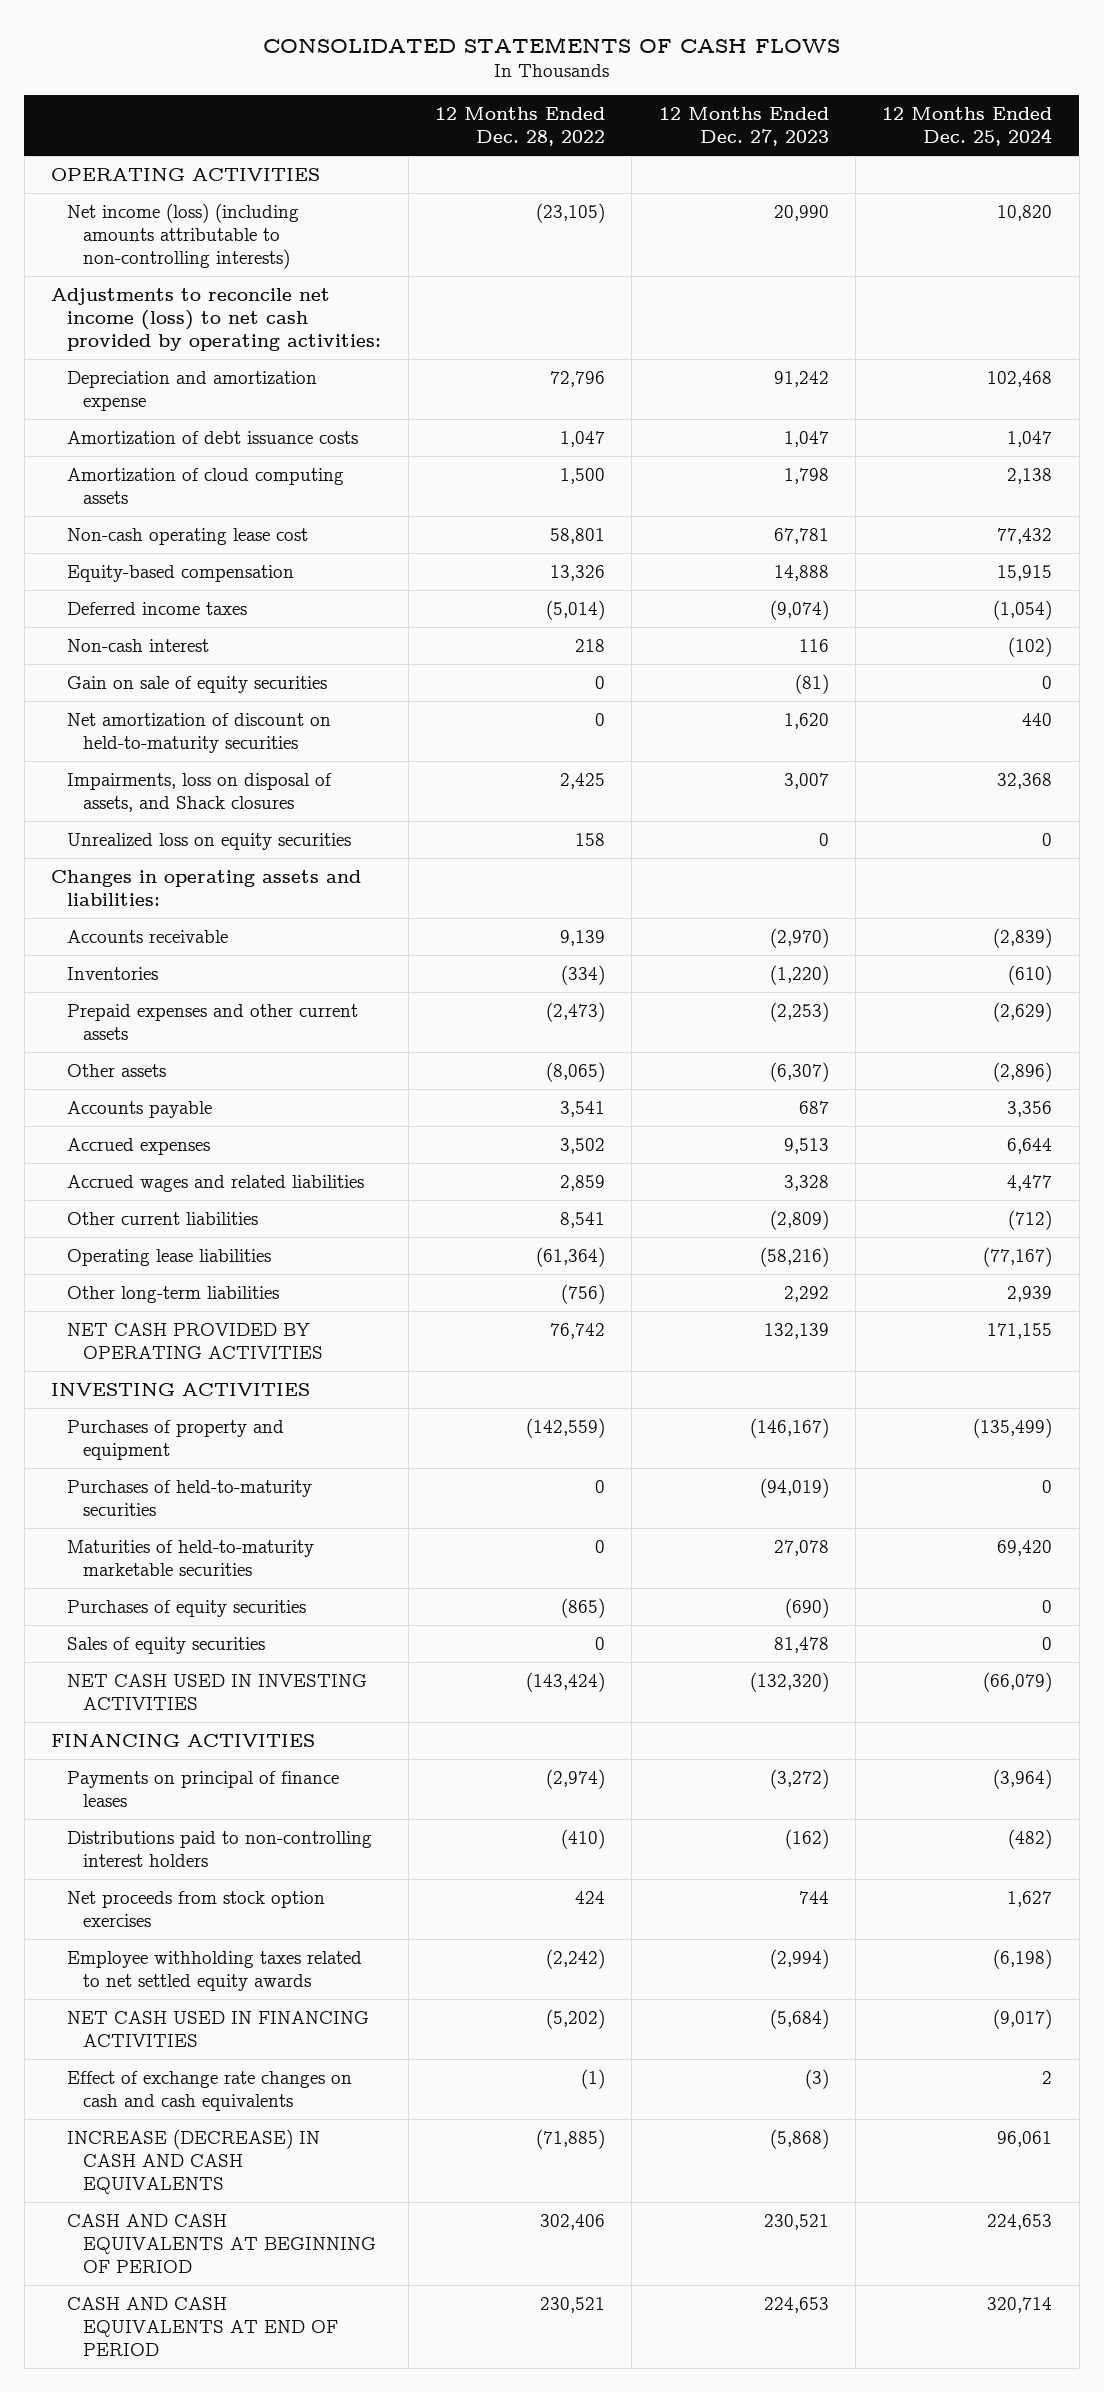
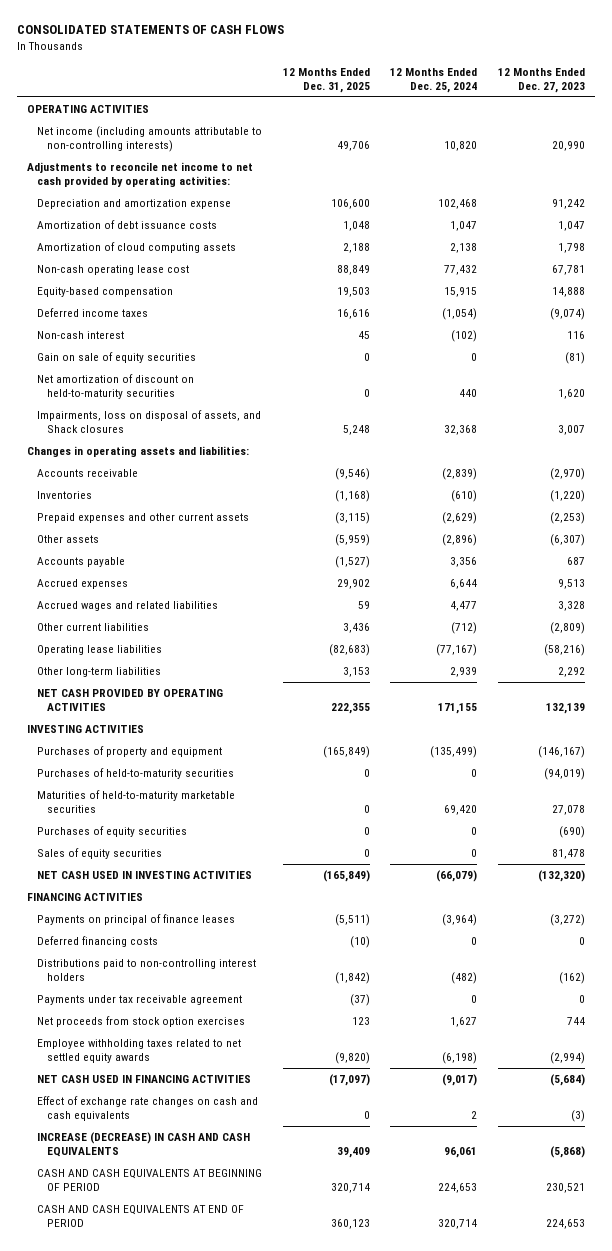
- | 12 Months Ended Dec. 28, 2022 | 12 Months Ended Dec. 27, 2023 | 12 Months Ended Dec. 25, 2024
+ | 12 Months Ended Dec. 31, 2025 | 12 Months Ended Dec. 25, 2024 | 12 Months Ended Dec. 27, 2023
- Net income (loss) (including amounts attributable to non-controlling interests) | (23,105) | 20,990 | 10,820
- Adjustments to reconcile net income (loss) to net cash provided by operating activities:
+ Net income (including amounts attributable to non-controlling interests) | 49,706 | 10,820 | 20,990
+ Adjustments to reconcile net income to net cash provided by operating activities:
- Unrealized loss on equity securities | 158 | 0 | 0
+ Deferred financing costs | (10) | 0 | 0
+ Payments under tax receivable agreement | (37) | 0 | 0

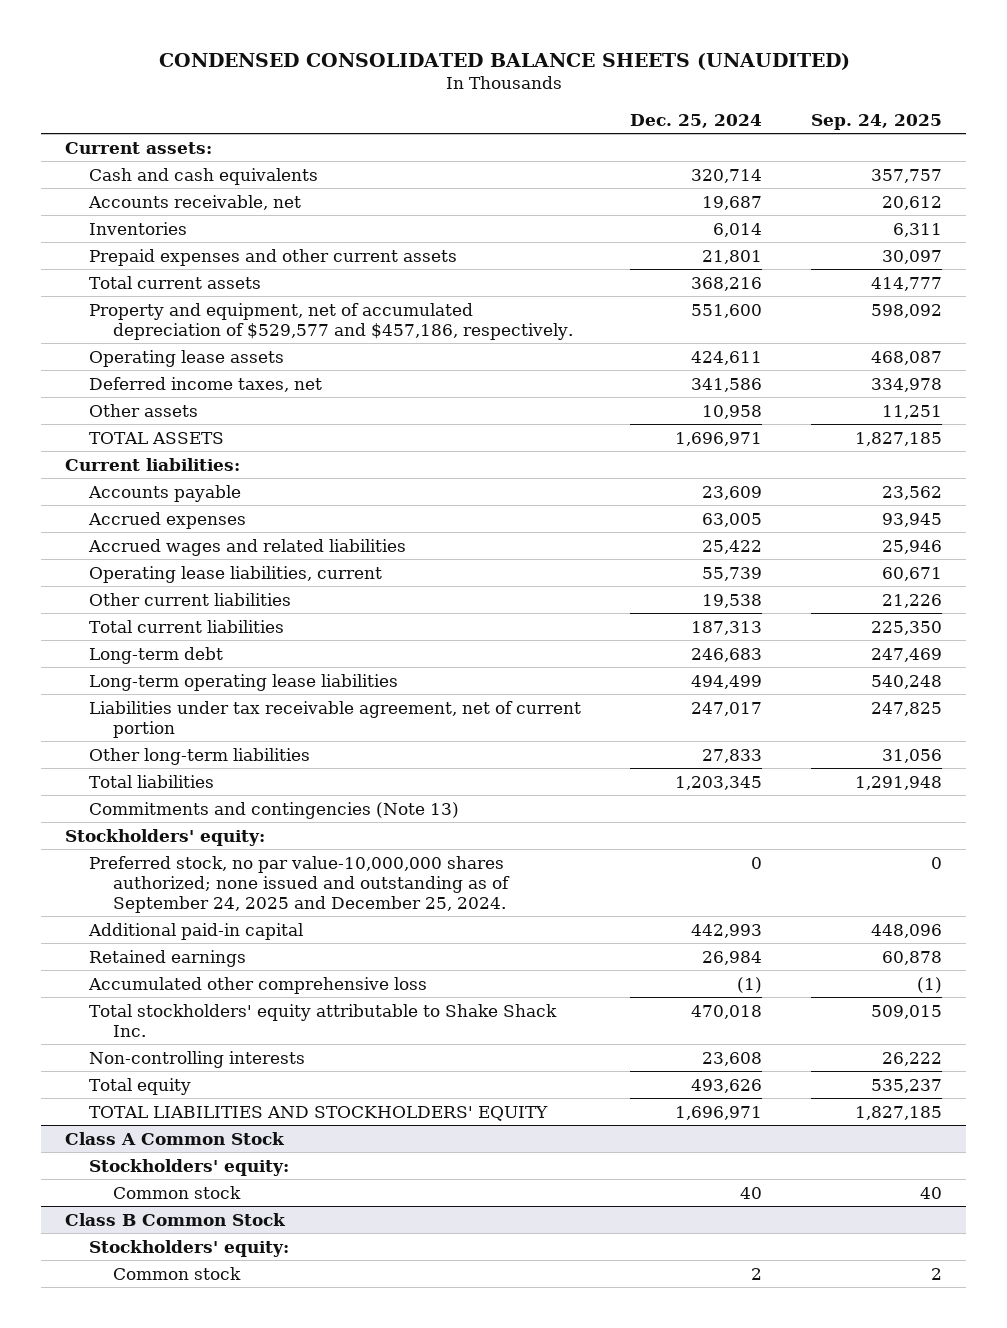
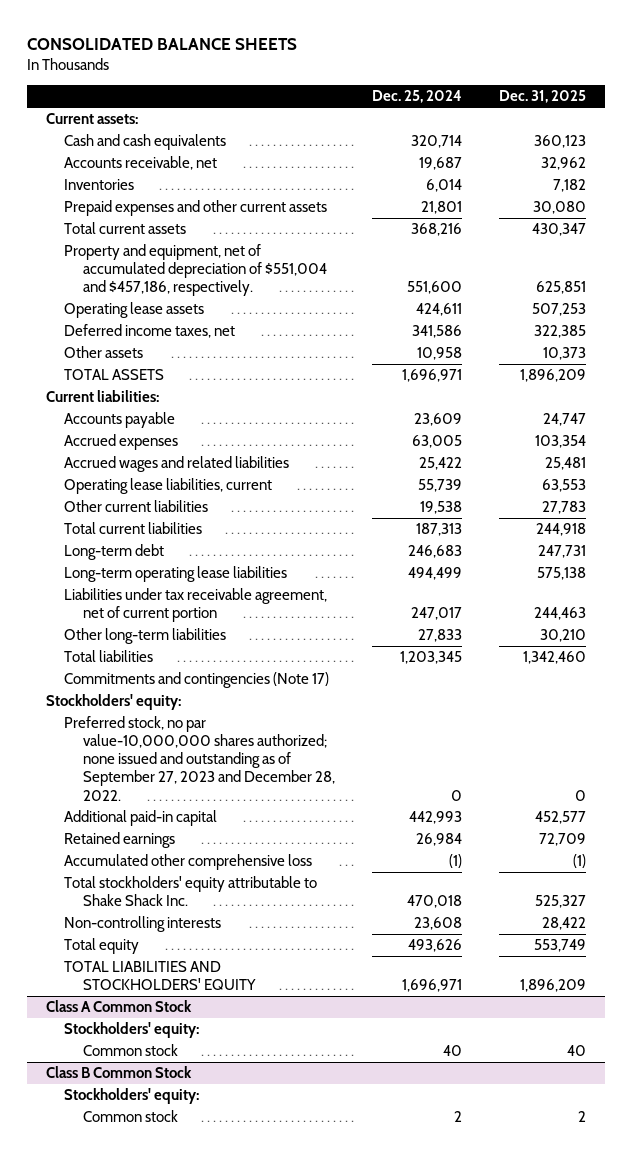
- CONDENSED CONSOLIDATED BALANCE SHEETS (UNAUDITED)
+ CONSOLIDATED BALANCE SHEETS
- | Dec. 25, 2024 | Sep. 24, 2025
+ | Dec. 25, 2024 | Dec. 31, 2025
- Property and equipment, net of accumulated depreciation of $529,577 and $457,186, respectively. | 551,600 | 598,092
+ Property and equipment, net of accumulated depreciation of $551,004 and $457,186, respectively. | 551,600 | 625,851
- Commitments and contingencies (Note 13)
+ Commitments and contingencies (Note 17)
- Preferred stock, no par value-10,000,000 shares authorized; none issued and outstanding as of September 24, 2025 and December 25, 2024. | 0 | 0
+ Preferred stock, no par value-10,000,000 shares authorized; none issued and outstanding as of September 27, 2023 and December 28, 2022. | 0 | 0

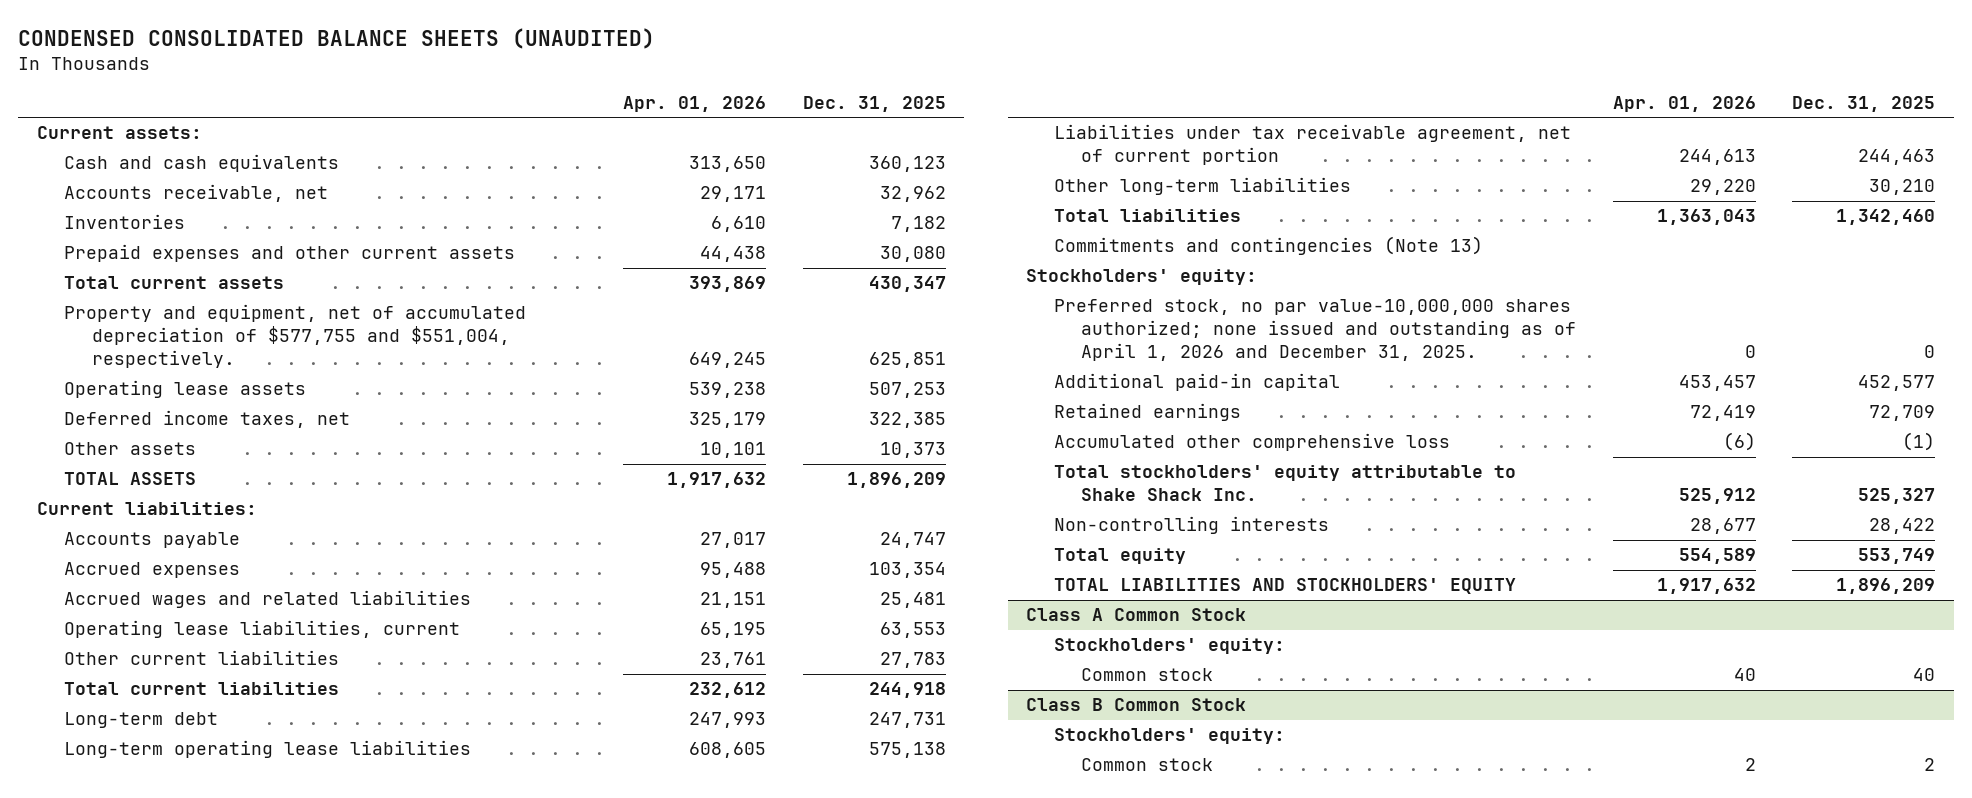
- CONSOLIDATED BALANCE SHEETS
+ CONDENSED CONSOLIDATED BALANCE SHEETS (UNAUDITED)
- | Dec. 25, 2024 | Dec. 31, 2025
+ | Apr. 01, 2026 | Dec. 31, 2025
- Property and equipment, net of accumulated depreciation of $551,004 and $457,186, respectively. | 551,600 | 625,851
+ Property and equipment, net of accumulated depreciation of $577,755 and $551,004, respectively. | 649,245 | 625,851
- Commitments and contingencies (Note 17)
+ Commitments and contingencies (Note 13)
- Preferred stock, no par value-10,000,000 shares authorized; none issued and outstanding as of September 27, 2023 and December 28, 2022. | 0 | 0
+ Preferred stock, no par value-10,000,000 shares authorized; none issued and outstanding as of April 1, 2026 and December 31, 2025. | 0 | 0

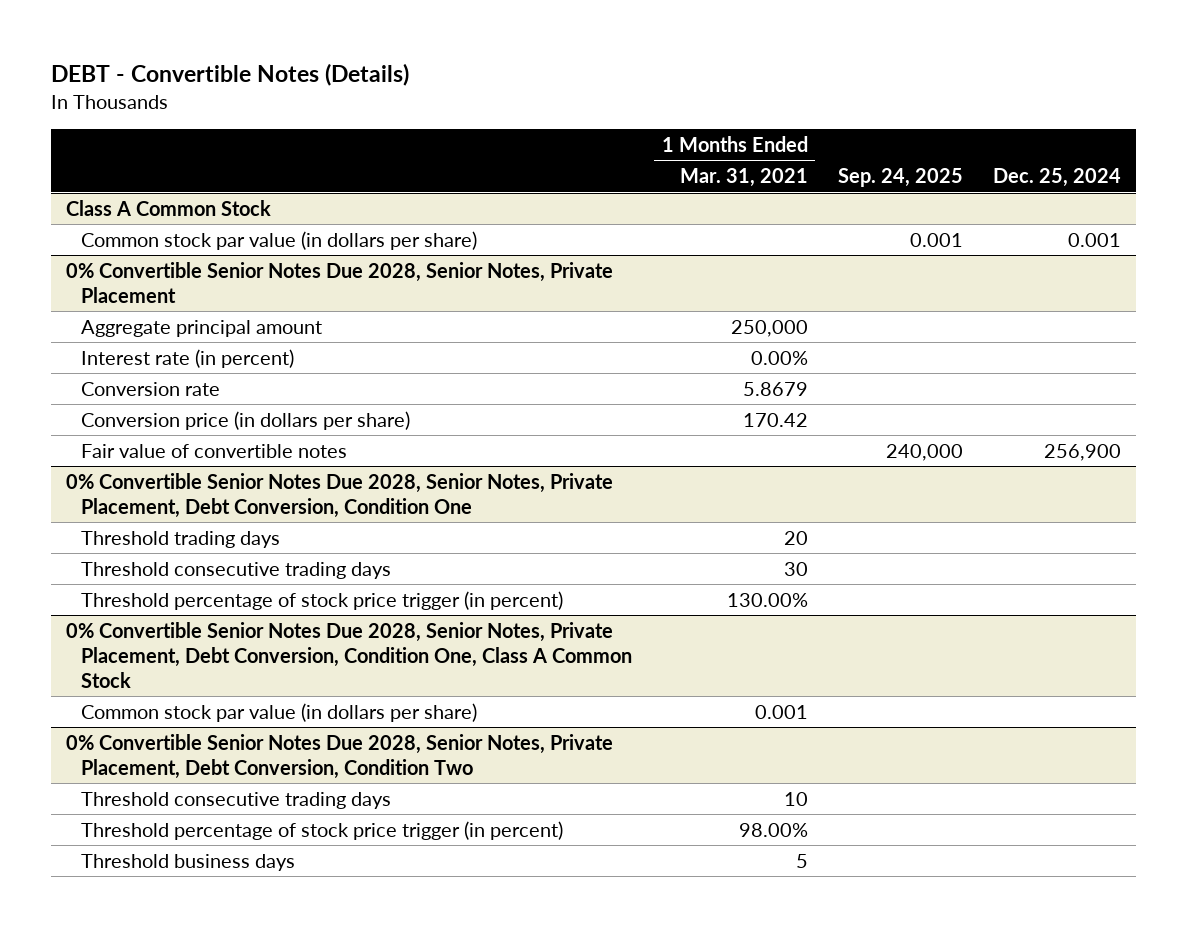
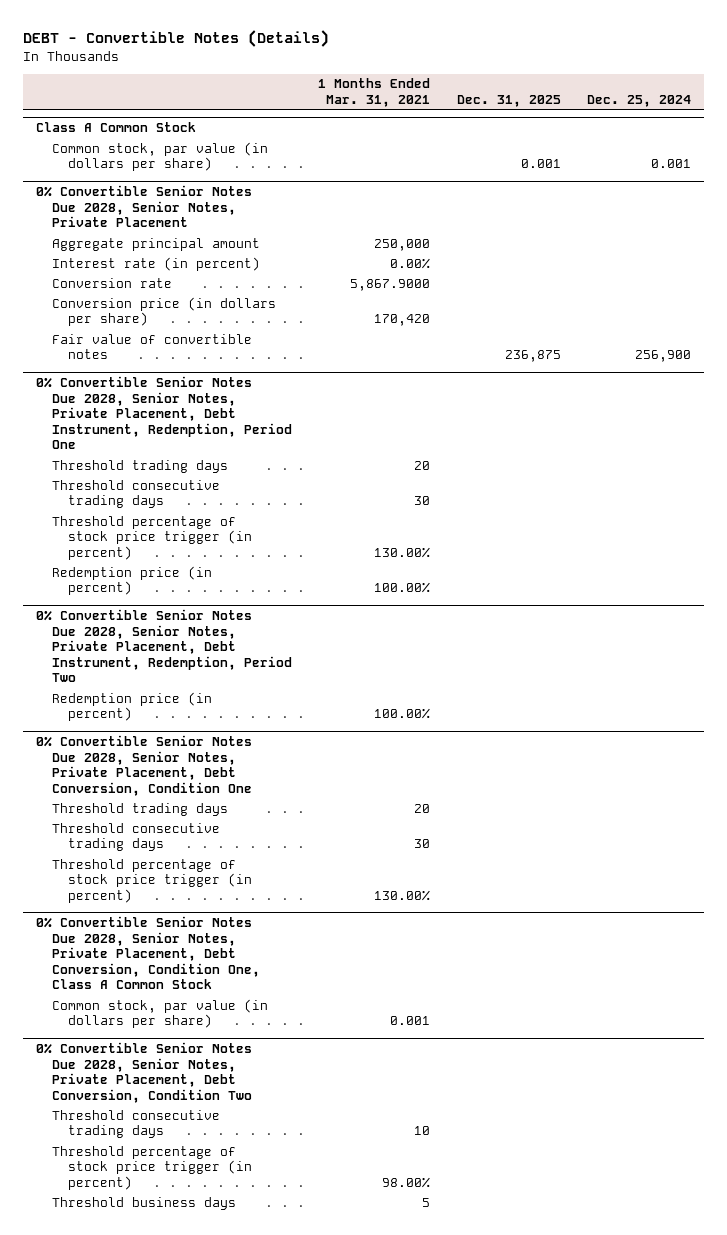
- | 1 Months Ended Mar. 31, 2021 | Sep. 24, 2025 | Dec. 25, 2024
+ | 1 Months Ended Mar. 31, 2021 | Dec. 31, 2025 | Dec. 25, 2024
@ Class A Common Stock
- Common stock par value (in dollars per share) | | 0.001 | 0.001
+ Common stock, par value (in dollars per share) | | 0.001 | 0.001
@ 0% Convertible Senior Notes Due 2028, Senior Notes, Private Placement
- Conversion rate | 5.8679 | |
- Conversion price (in dollars per share) | 170.42 | |
+ Conversion rate | 5,867.9000 | |
+ Conversion price (in dollars per share) | 170,420 | |
+ 0% Convertible Senior Notes Due 2028, Senior Notes, Private Placement, Debt Instrument, Redemption, Period One
+ Threshold trading days | 20 | |
+ Threshold consecutive trading days | 30 | |
+ Threshold percentage of stock price trigger (in percent) | 130.00% | |
+ Redemption price (in percent) | 100.00% | |
+ 0% Convertible Senior Notes Due 2028, Senior Notes, Private Placement, Debt Instrument, Redemption, Period Two
+ Redemption price (in percent) | 100.00% | |
@ 0% Convertible Senior Notes Due 2028, Senior Notes, Private Placement, Debt Conversion, Condition One, Class A Common Stock
- Common stock par value (in dollars per share) | 0.001 | |
+ Common stock, par value (in dollars per share) | 0.001 | |

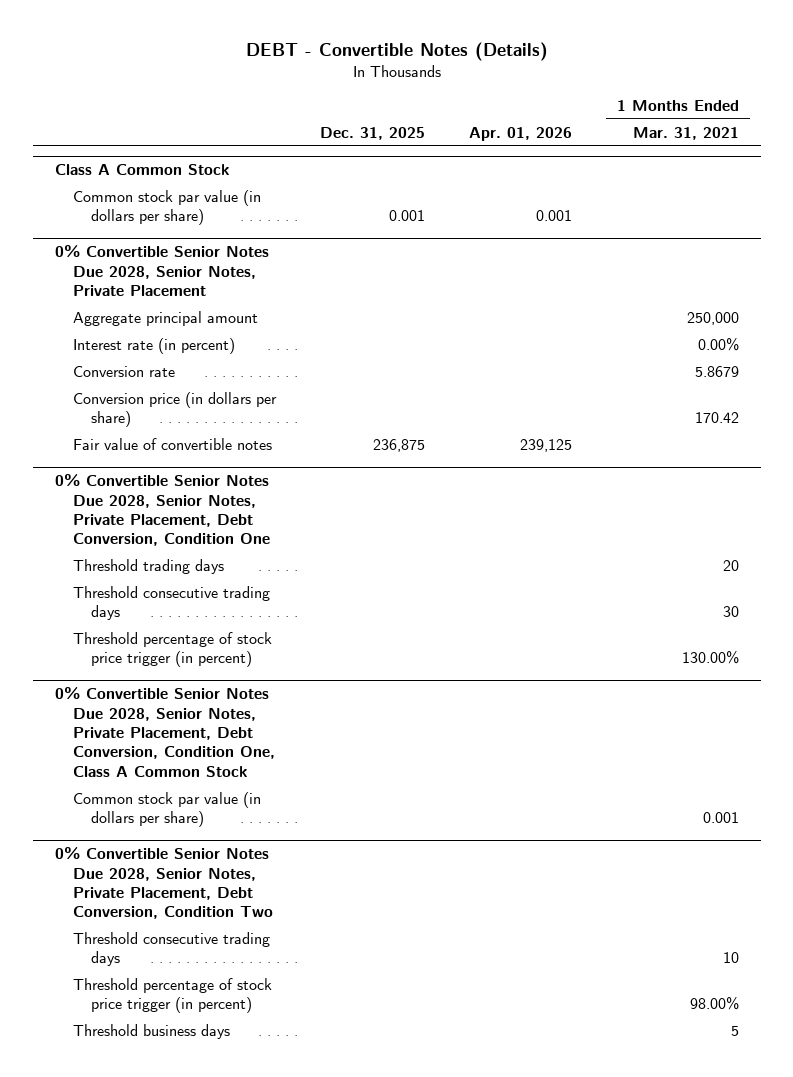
- | 1 Months Ended Mar. 31, 2021 | Dec. 31, 2025 | Dec. 25, 2024
+ | Dec. 31, 2025 | Apr. 01, 2026 | 1 Months Ended Mar. 31, 2021
@ Class A Common Stock
- Common stock, par value (in dollars per share) | | 0.001 | 0.001
+ Common stock par value (in dollars per share) | 0.001 | 0.001 |
@ 0% Convertible Senior Notes Due 2028, Senior Notes, Private Placement
- Conversion rate | 5,867.9000 | |
- Conversion price (in dollars per share) | 170,420 | |
+ Conversion rate | | | 5.8679
+ Conversion price (in dollars per share) | | | 170.42
- 0% Convertible Senior Notes Due 2028, Senior Notes, Private Placement, Debt Instrument, Redemption, Period One
- Threshold trading days | 20 | |
- Threshold consecutive trading days | 30 | |
- Threshold percentage of stock price trigger (in percent) | 130.00% | |
- Redemption price (in percent) | 100.00% | |
- 0% Convertible Senior Notes Due 2028, Senior Notes, Private Placement, Debt Instrument, Redemption, Period Two
- Redemption price (in percent) | 100.00% | |
@ 0% Convertible Senior Notes Due 2028, Senior Notes, Private Placement, Debt Conversion, Condition One, Class A Common Stock
- Common stock, par value (in dollars per share) | 0.001 | |
+ Common stock par value (in dollars per share) | | | 0.001

